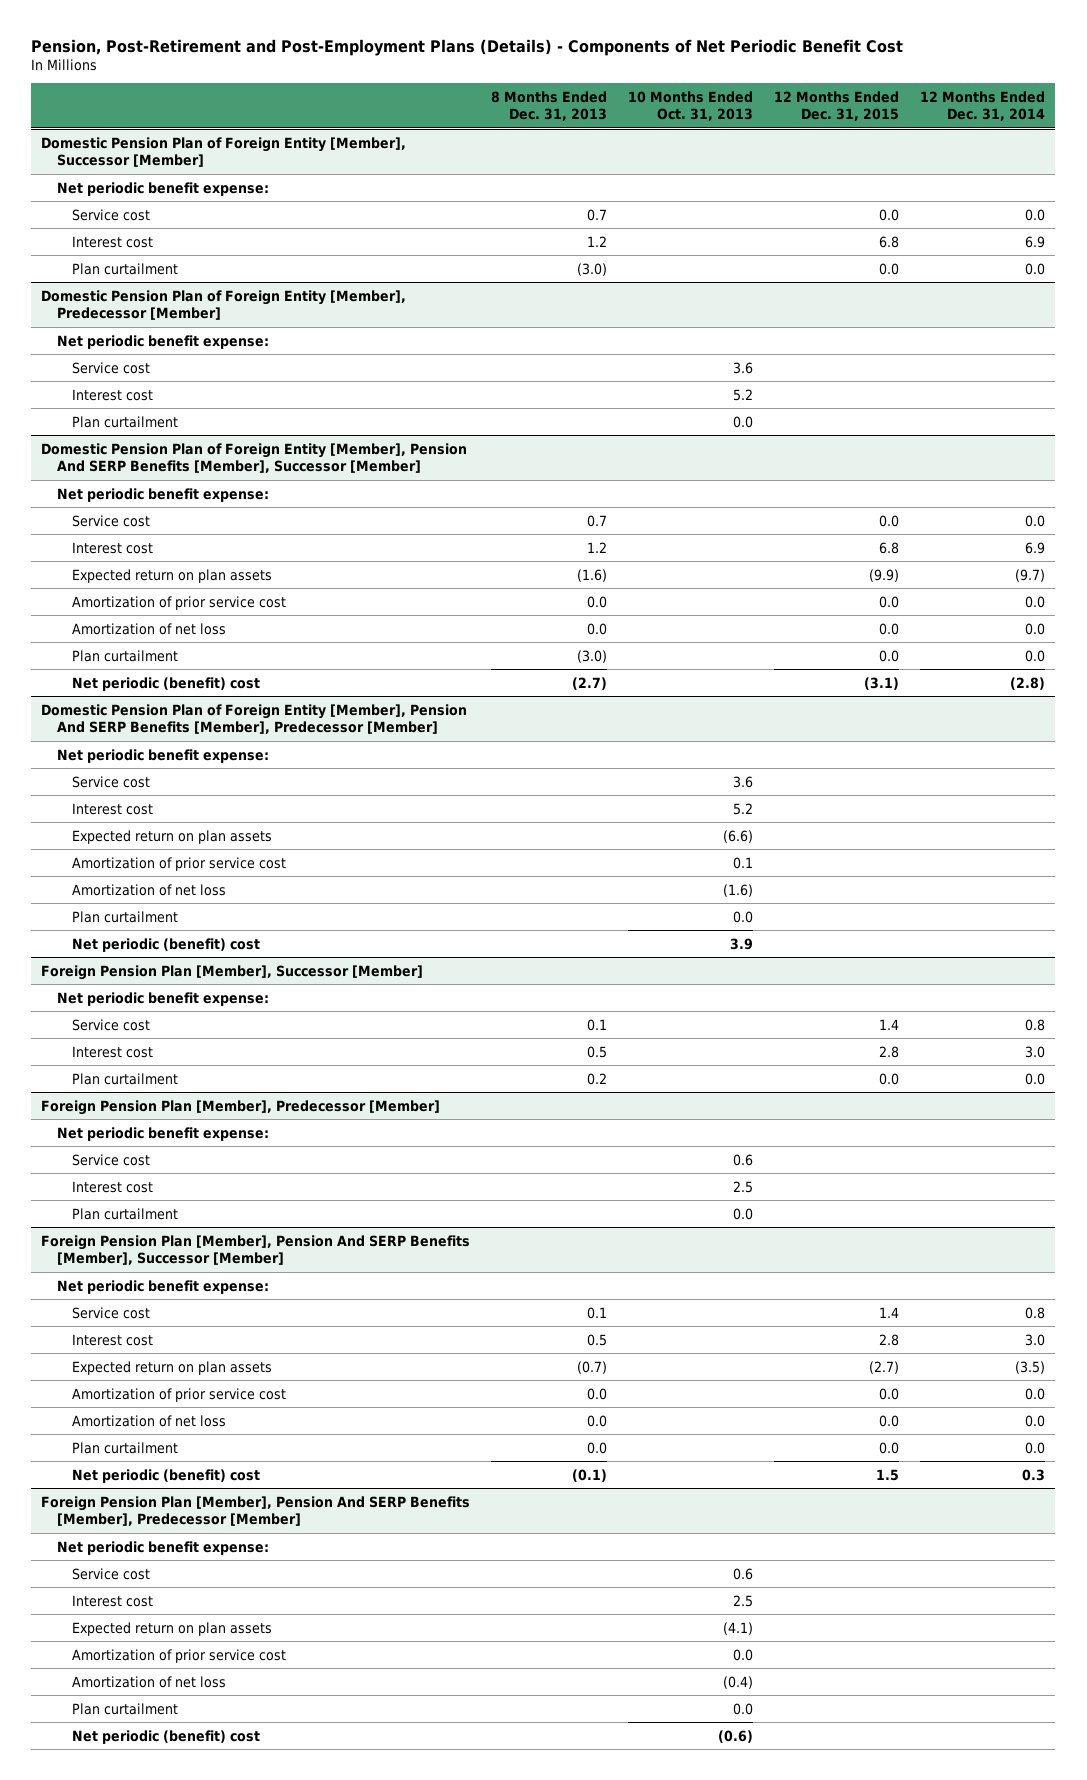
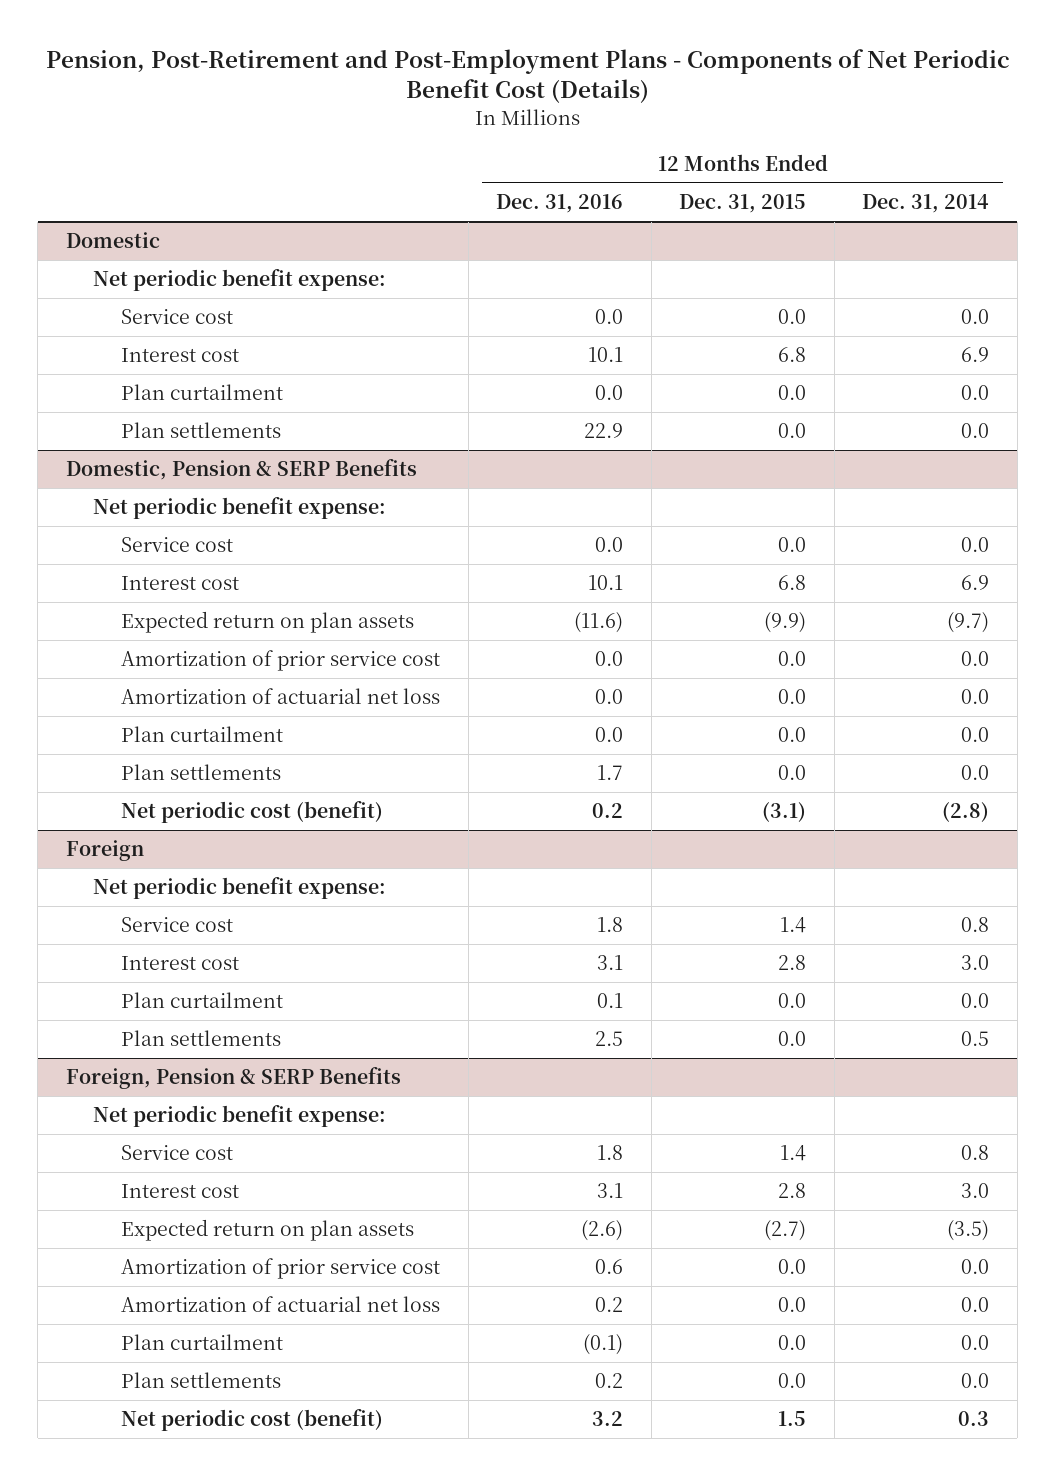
- Pension, Post-Retirement and Post-Employment Plans (Details) - Components of Net Periodic Benefit Cost
+ Pension, Post-Retirement and Post-Employment Plans - Components of Net Periodic Benefit Cost (Details)
- | 8 Months Ended Dec. 31, 2013 | 10 Months Ended Oct. 31, 2013 | 12 Months Ended Dec. 31, 2015 | 12 Months Ended Dec. 31, 2014
+ | 12 Months Ended Dec. 31, 2016 | 12 Months Ended Dec. 31, 2015 | 12 Months Ended Dec. 31, 2014
- Domestic Pension Plan of Foreign Entity [Member], Successor [Member]
+ Domestic
- Domestic Pension Plan of Foreign Entity [Member], Predecessor [Member]
- Net periodic benefit expense:
- Service cost | | 3.6 | |
- Interest cost | | 5.2 | |
- Plan curtailment | | 0.0 | |
- Domestic Pension Plan of Foreign Entity [Member], Pension And SERP Benefits [Member], Successor [Member]
+ Plan settlements | 22.9 | 0.0 | 0.0
+ Domestic, Pension & SERP Benefits
- Amortization of net loss | 0.0 | | 0.0 | 0.0
+ Amortization of actuarial net loss | 0.0 | 0.0 | 0.0
- Net periodic (benefit) cost | (2.7) | | (3.1) | (2.8)
- Domestic Pension Plan of Foreign Entity [Member], Pension And SERP Benefits [Member], Predecessor [Member]
- Net periodic benefit expense:
- Service cost | | 3.6 | |
- Interest cost | | 5.2 | |
- Expected return on plan assets | | (6.6) | |
- Amortization of prior service cost | | 0.1 | |
- Amortization of net loss | | (1.6) | |
- Plan curtailment | | 0.0 | |
- Net periodic (benefit) cost | | 3.9 | |
- Foreign Pension Plan [Member], Successor [Member]
+ Plan settlements | 1.7 | 0.0 | 0.0
+ Net periodic cost (benefit) | 0.2 | (3.1) | (2.8)
+ Foreign
- Foreign Pension Plan [Member], Predecessor [Member]
- Net periodic benefit expense:
- Service cost | | 0.6 | |
- Interest cost | | 2.5 | |
- Plan curtailment | | 0.0 | |
- Foreign Pension Plan [Member], Pension And SERP Benefits [Member], Successor [Member]
+ Plan settlements | 2.5 | 0.0 | 0.5
+ Foreign, Pension & SERP Benefits
- Amortization of net loss | 0.0 | | 0.0 | 0.0
+ Amortization of actuarial net loss | 0.2 | 0.0 | 0.0
- Net periodic (benefit) cost | (0.1) | | 1.5 | 0.3
- Foreign Pension Plan [Member], Pension And SERP Benefits [Member], Predecessor [Member]
- Net periodic benefit expense:
- Service cost | | 0.6 | |
- Interest cost | | 2.5 | |
- Expected return on plan assets | | (4.1) | |
- Amortization of prior service cost | | 0.0 | |
- Amortization of net loss | | (0.4) | |
- Plan curtailment | | 0.0 | |
- Net periodic (benefit) cost | | (0.6) | |
+ Plan settlements | 0.2 | 0.0 | 0.0
+ Net periodic cost (benefit) | 3.2 | 1.5 | 0.3

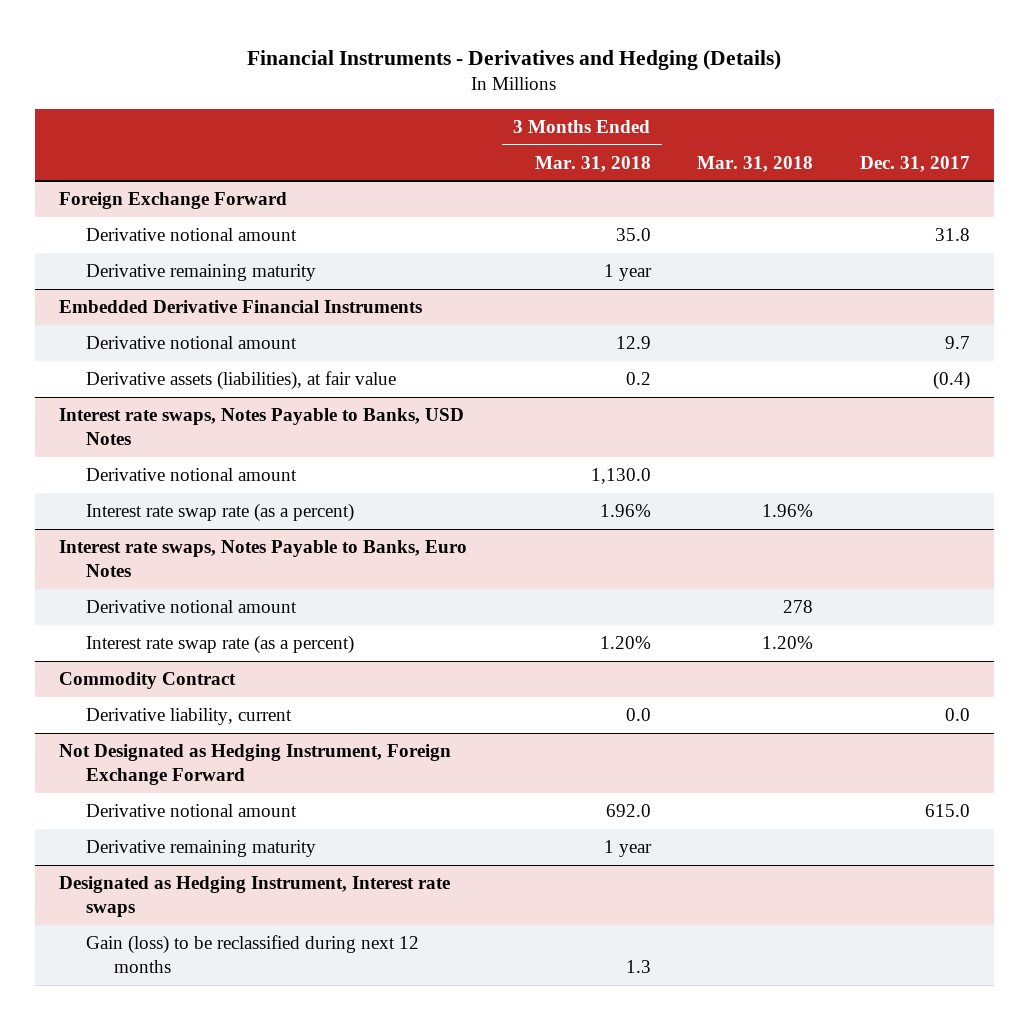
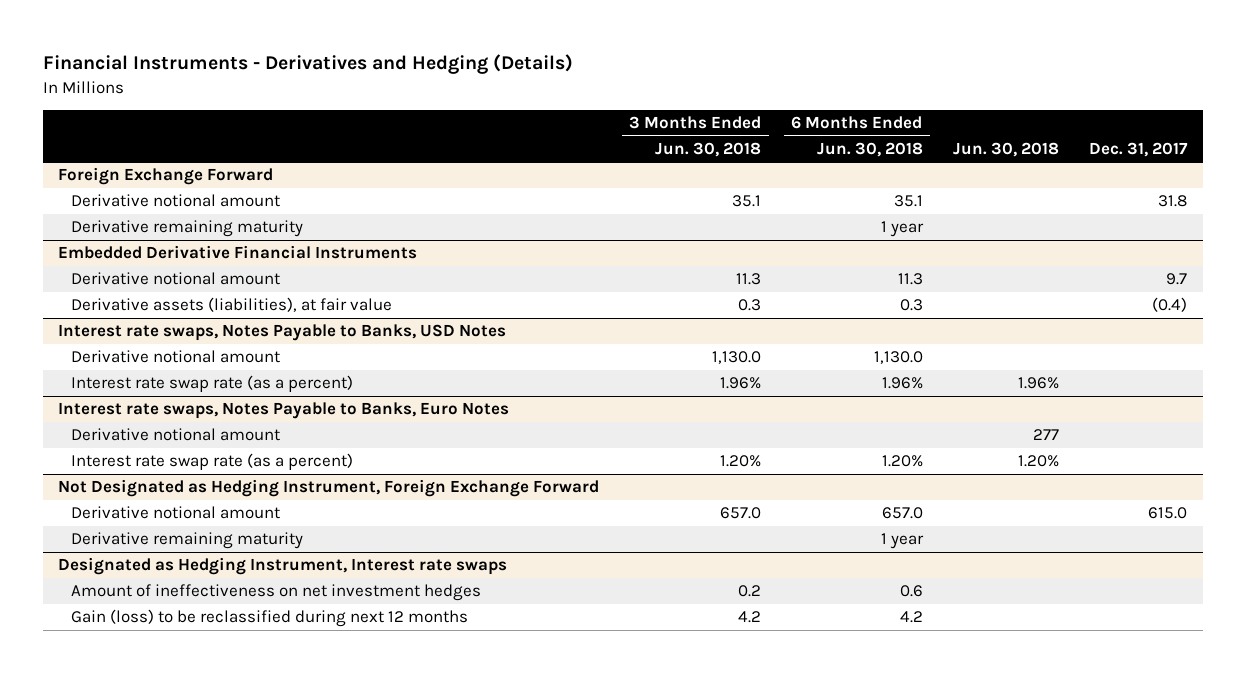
- | 3 Months Ended Mar. 31, 2018 | Mar. 31, 2018 | Dec. 31, 2017
+ | 3 Months Ended Jun. 30, 2018 | 6 Months Ended Jun. 30, 2018 | Jun. 30, 2018 | Dec. 31, 2017
- Commodity Contract
- Derivative liability, current | 0.0 | | 0.0
@ Designated as Hedging Instrument, Interest rate swaps
+ Amount of ineffectiveness on net investment hedges | 0.2 | 0.6 | |

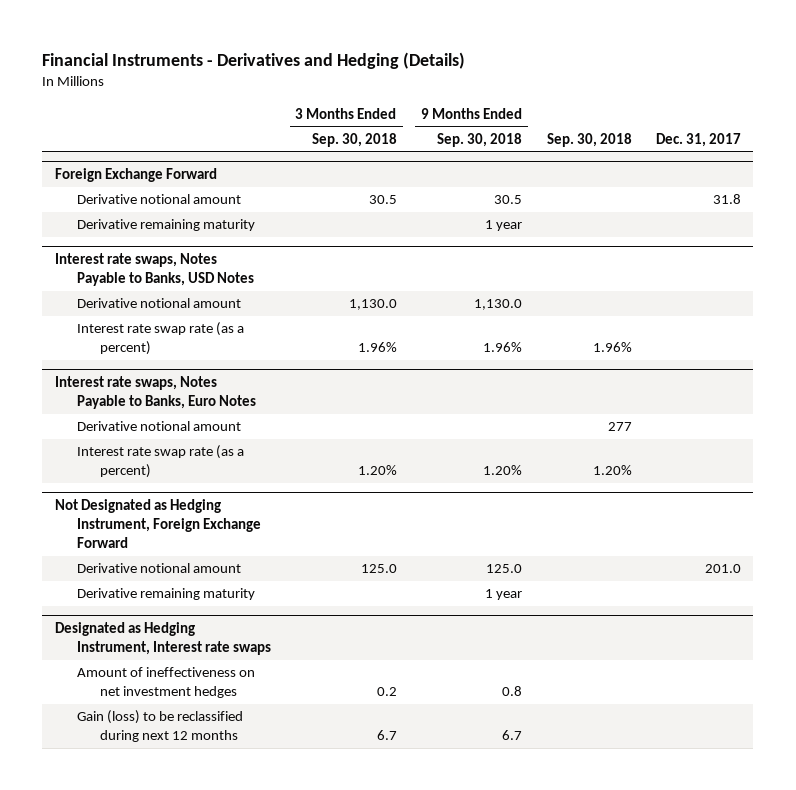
- | 3 Months Ended Jun. 30, 2018 | 6 Months Ended Jun. 30, 2018 | Jun. 30, 2018 | Dec. 31, 2017
+ | 3 Months Ended Sep. 30, 2018 | 9 Months Ended Sep. 30, 2018 | Sep. 30, 2018 | Dec. 31, 2017
- Embedded Derivative Financial Instruments
- Derivative notional amount | 11.3 | 11.3 | | 9.7
- Derivative assets (liabilities), at fair value | 0.3 | 0.3 | | (0.4)
@ Not Designated as Hedging Instrument, Foreign Exchange Forward
- Derivative notional amount | 657.0 | 657.0 | | 615.0
+ Derivative notional amount | 125.0 | 125.0 | | 201.0

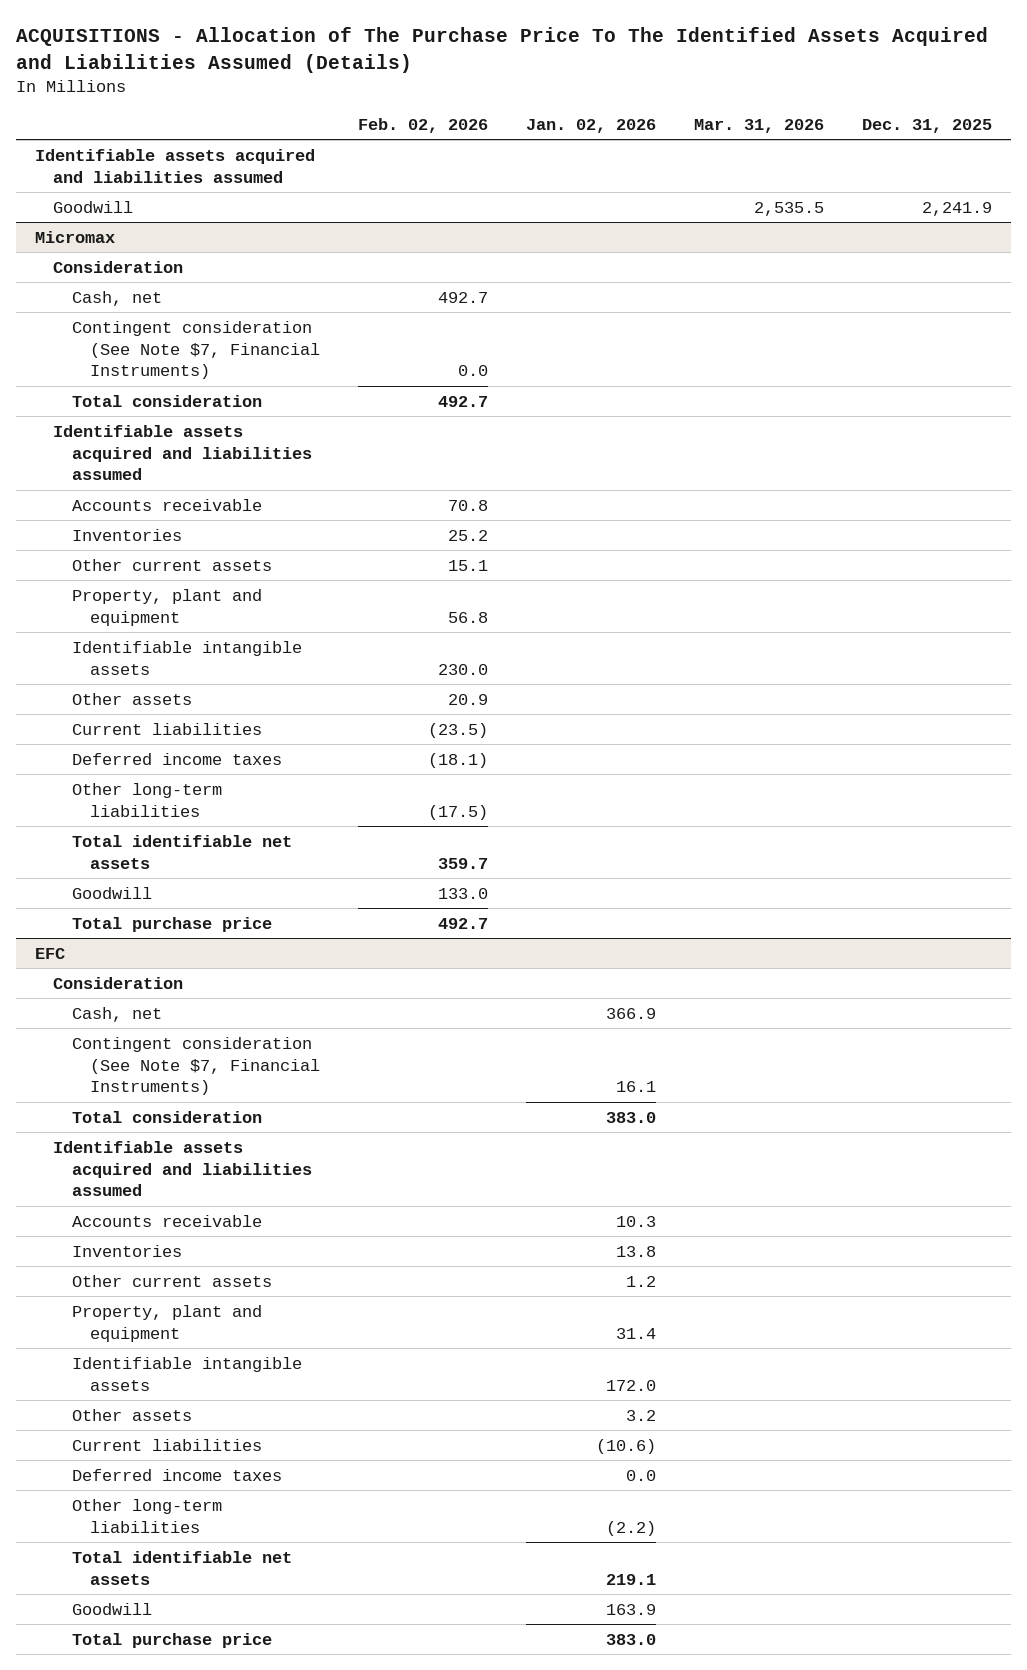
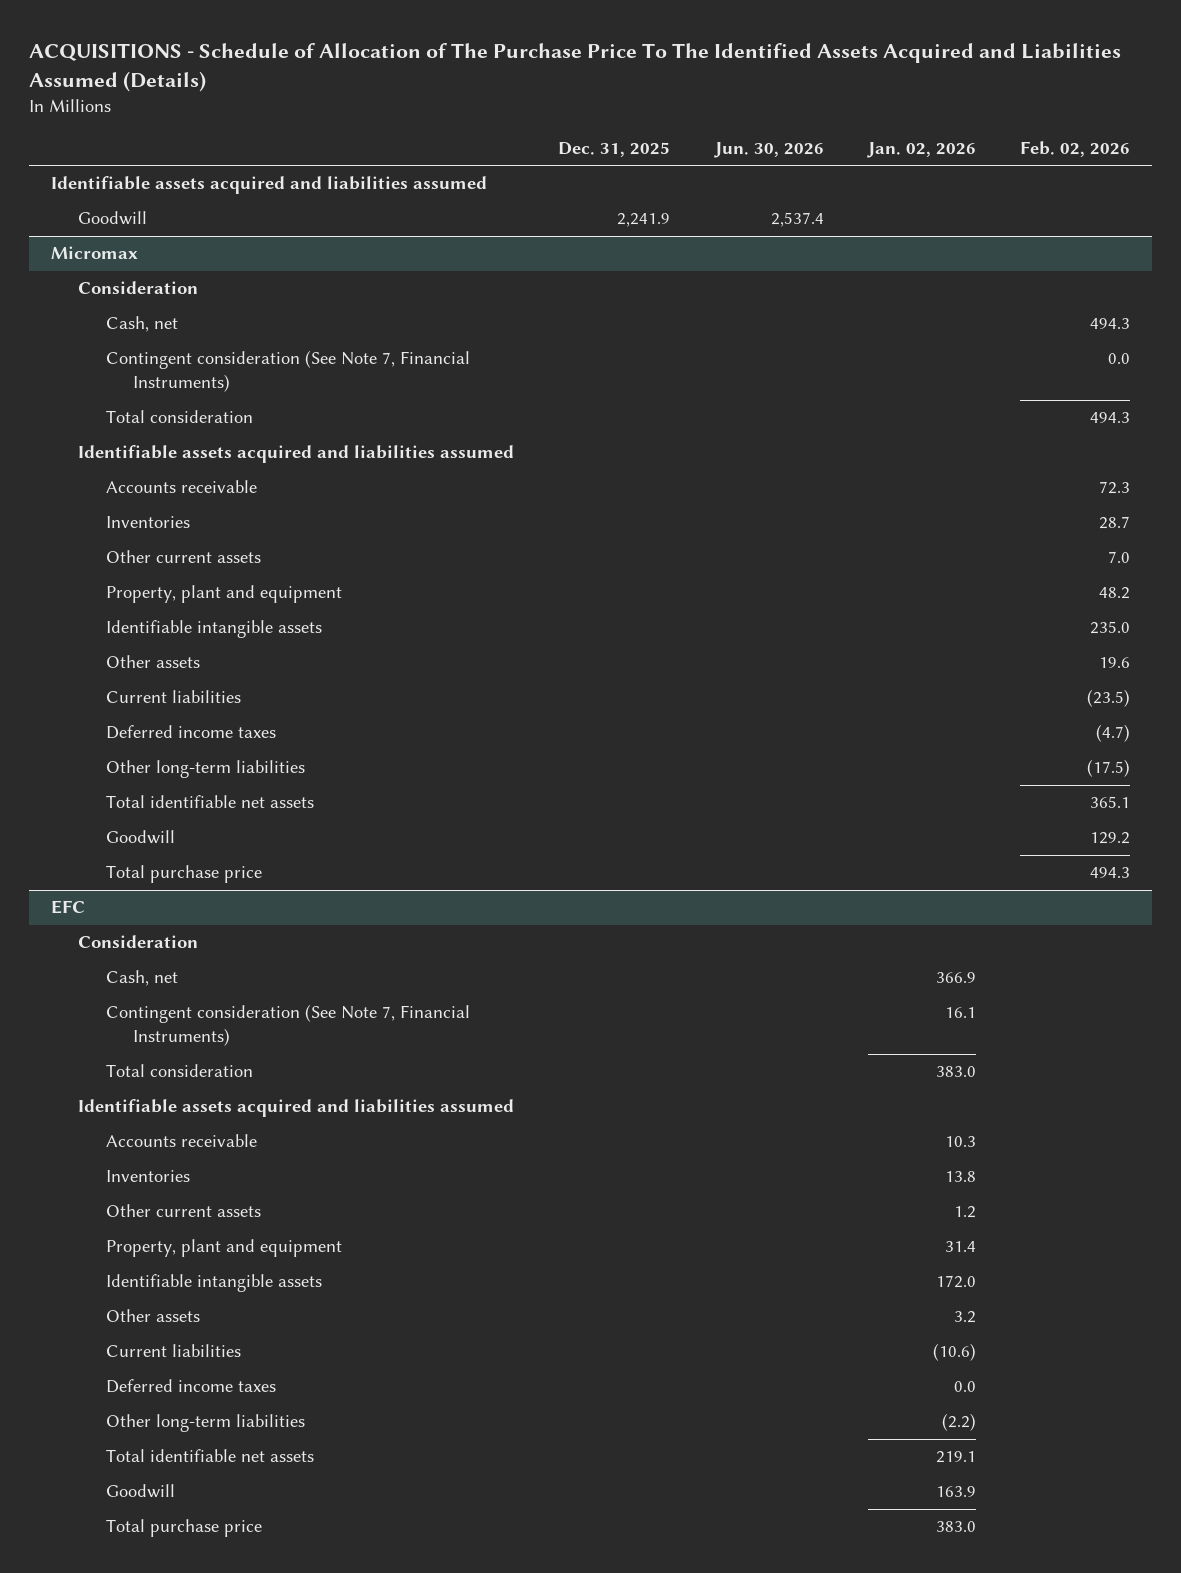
- ACQUISITIONS - Allocation of The Purchase Price To The Identified Assets Acquired and Liabilities Assumed (Details)
+ ACQUISITIONS - Schedule of Allocation of The Purchase Price To The Identified Assets Acquired and Liabilities Assumed (Details)
- | Feb. 02, 2026 | Jan. 02, 2026 | Mar. 31, 2026 | Dec. 31, 2025
+ | Dec. 31, 2025 | Jun. 30, 2026 | Jan. 02, 2026 | Feb. 02, 2026
@ Micromax
- Cash, net | 492.7 | | |
- Contingent consideration (See Note $7, Financial Instruments) | 0.0 | | |
- Total consideration | 492.7 | | |
+ Cash, net | | | | 494.3
+ Contingent consideration (See Note 7, Financial Instruments) | | | | 0.0
+ Total consideration | | | | 494.3
- Accounts receivable | 70.8 | | |
- Inventories | 25.2 | | |
- Other current assets | 15.1 | | |
- Property, plant and equipment | 56.8 | | |
- Identifiable intangible assets | 230.0 | | |
- Other assets | 20.9 | | |
+ Accounts receivable | | | | 72.3
+ Inventories | | | | 28.7
+ Other current assets | | | | 7.0
+ Property, plant and equipment | | | | 48.2
+ Identifiable intangible assets | | | | 235.0
+ Other assets | | | | 19.6
- Deferred income taxes | (18.1) | | |
+ Deferred income taxes | | | | (4.7)
- Total identifiable net assets | 359.7 | | |
- Goodwill | 133.0 | | |
- Total purchase price | 492.7 | | |
+ Total identifiable net assets | | | | 365.1
+ Goodwill | | | | 129.2
+ Total purchase price | | | | 494.3
@ EFC
- Contingent consideration (See Note $7, Financial Instruments) | | 16.1 | |
+ Contingent consideration (See Note 7, Financial Instruments) | | | 16.1 |

